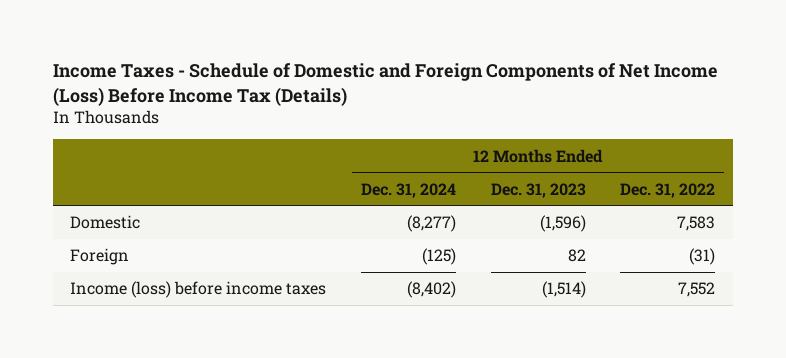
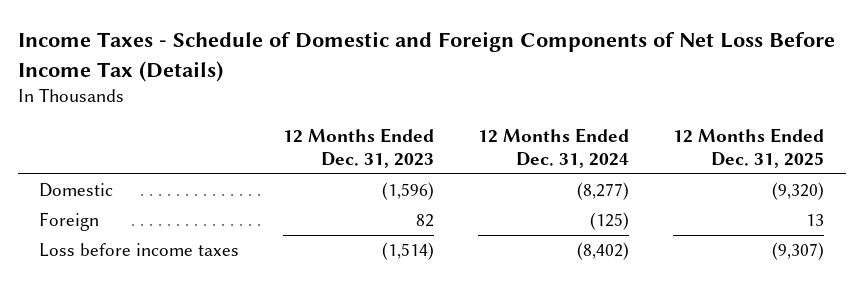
- Income Taxes - Schedule of Domestic and Foreign Components of Net Income (Loss) Before Income Tax (Details)
+ Income Taxes - Schedule of Domestic and Foreign Components of Net Loss Before Income Tax (Details)
- | 12 Months Ended Dec. 31, 2024 | 12 Months Ended Dec. 31, 2023 | 12 Months Ended Dec. 31, 2022
+ | 12 Months Ended Dec. 31, 2023 | 12 Months Ended Dec. 31, 2024 | 12 Months Ended Dec. 31, 2025
- Income (loss) before income taxes | (8,402) | (1,514) | 7,552
+ Loss before income taxes | (1,514) | (8,402) | (9,307)

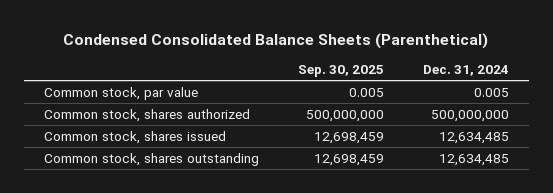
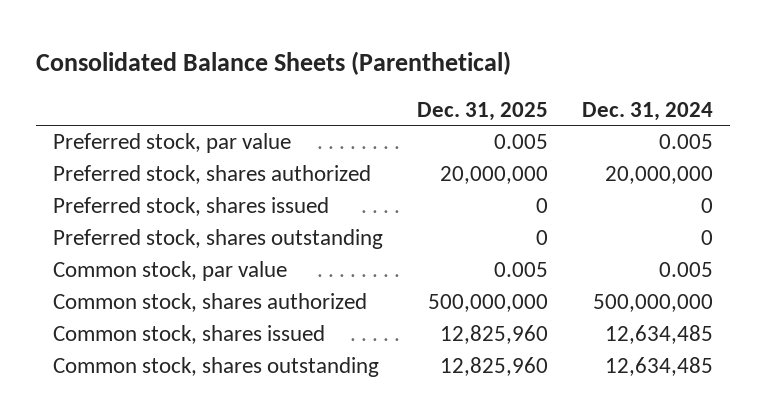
- Condensed Consolidated Balance Sheets (Parenthetical)
+ Consolidated Balance Sheets (Parenthetical)
- | Sep. 30, 2025 | Dec. 31, 2024
+ | Dec. 31, 2025 | Dec. 31, 2024
+ Preferred stock, par value | 0.005 | 0.005
+ Preferred stock, shares authorized | 20,000,000 | 20,000,000
+ Preferred stock, shares issued | 0 | 0
+ Preferred stock, shares outstanding | 0 | 0

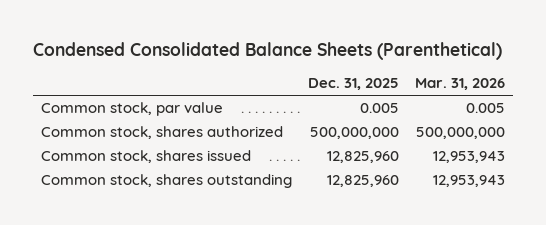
- Consolidated Balance Sheets (Parenthetical)
+ Condensed Consolidated Balance Sheets (Parenthetical)
- | Dec. 31, 2025 | Dec. 31, 2024
+ | Dec. 31, 2025 | Mar. 31, 2026
- Preferred stock, par value | 0.005 | 0.005
- Preferred stock, shares authorized | 20,000,000 | 20,000,000
- Preferred stock, shares issued | 0 | 0
- Preferred stock, shares outstanding | 0 | 0

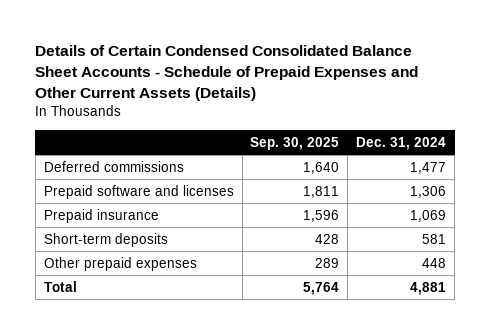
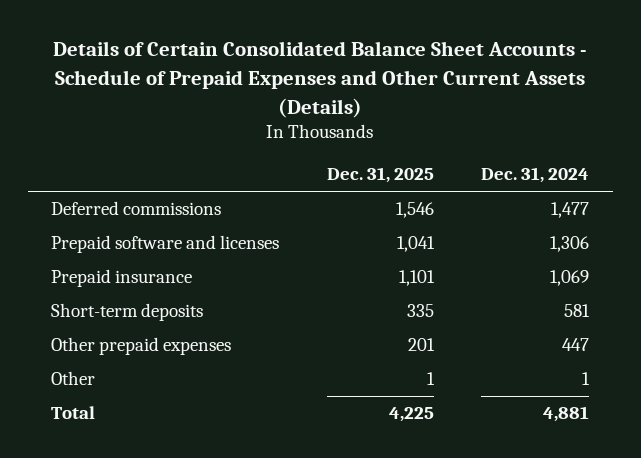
- Details of Certain Condensed Consolidated Balance Sheet Accounts - Schedule of Prepaid Expenses and Other Current Assets (Details)
+ Details of Certain Consolidated Balance Sheet Accounts - Schedule of Prepaid Expenses and Other Current Assets (Details)
- | Sep. 30, 2025 | Dec. 31, 2024
+ | Dec. 31, 2025 | Dec. 31, 2024
- Other prepaid expenses | 289 | 448
+ Other prepaid expenses | 201 | 447
+ Other | 1 | 1

